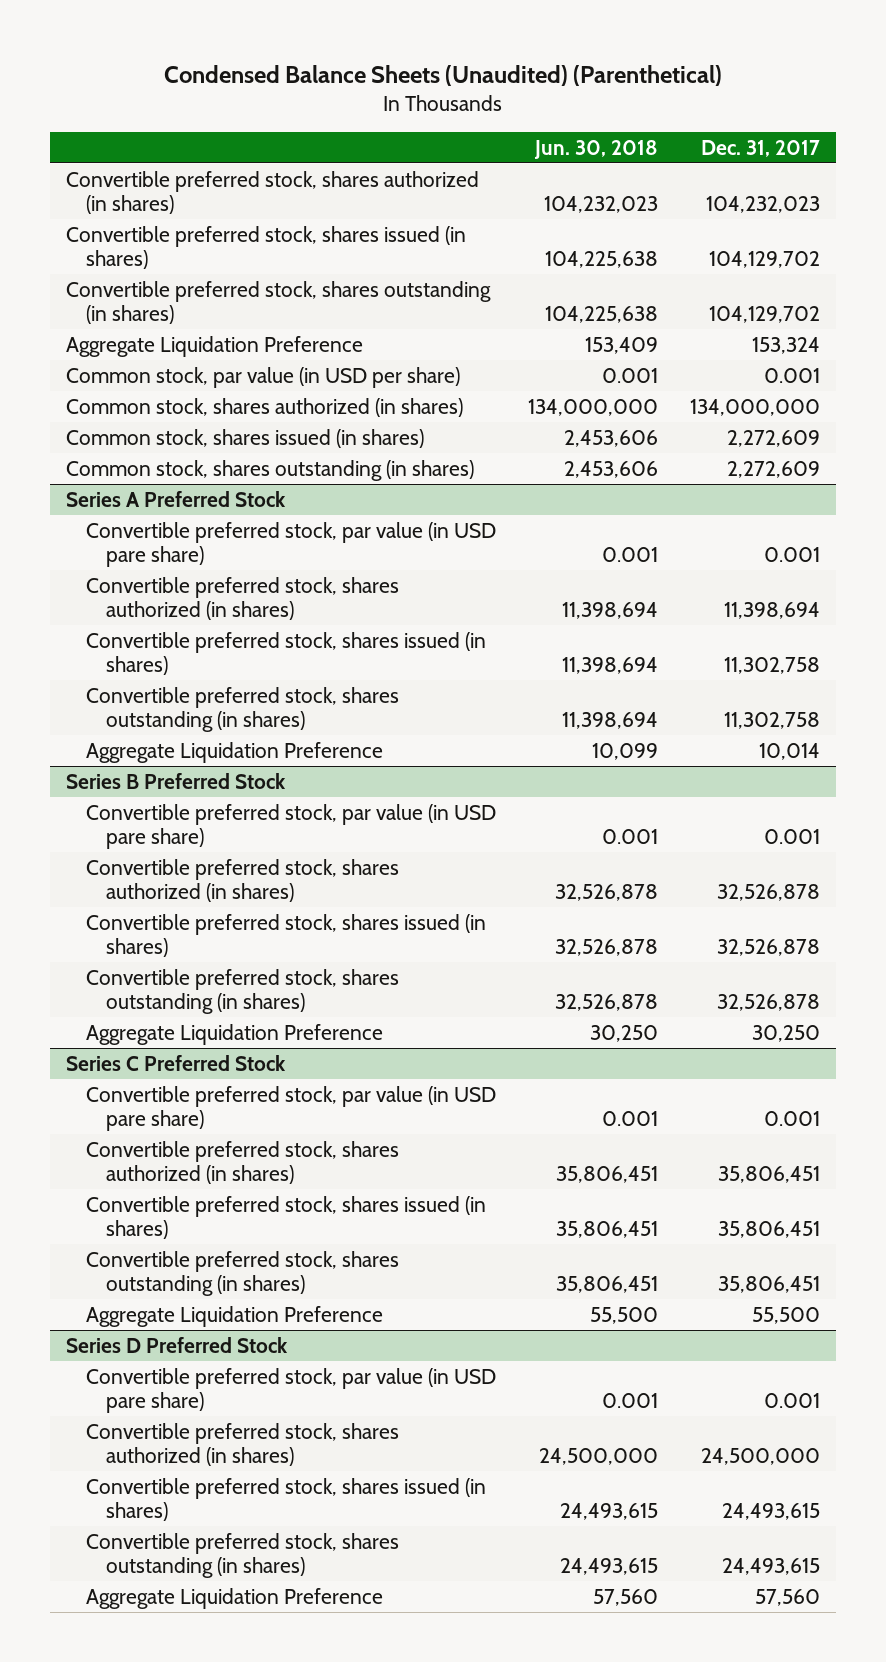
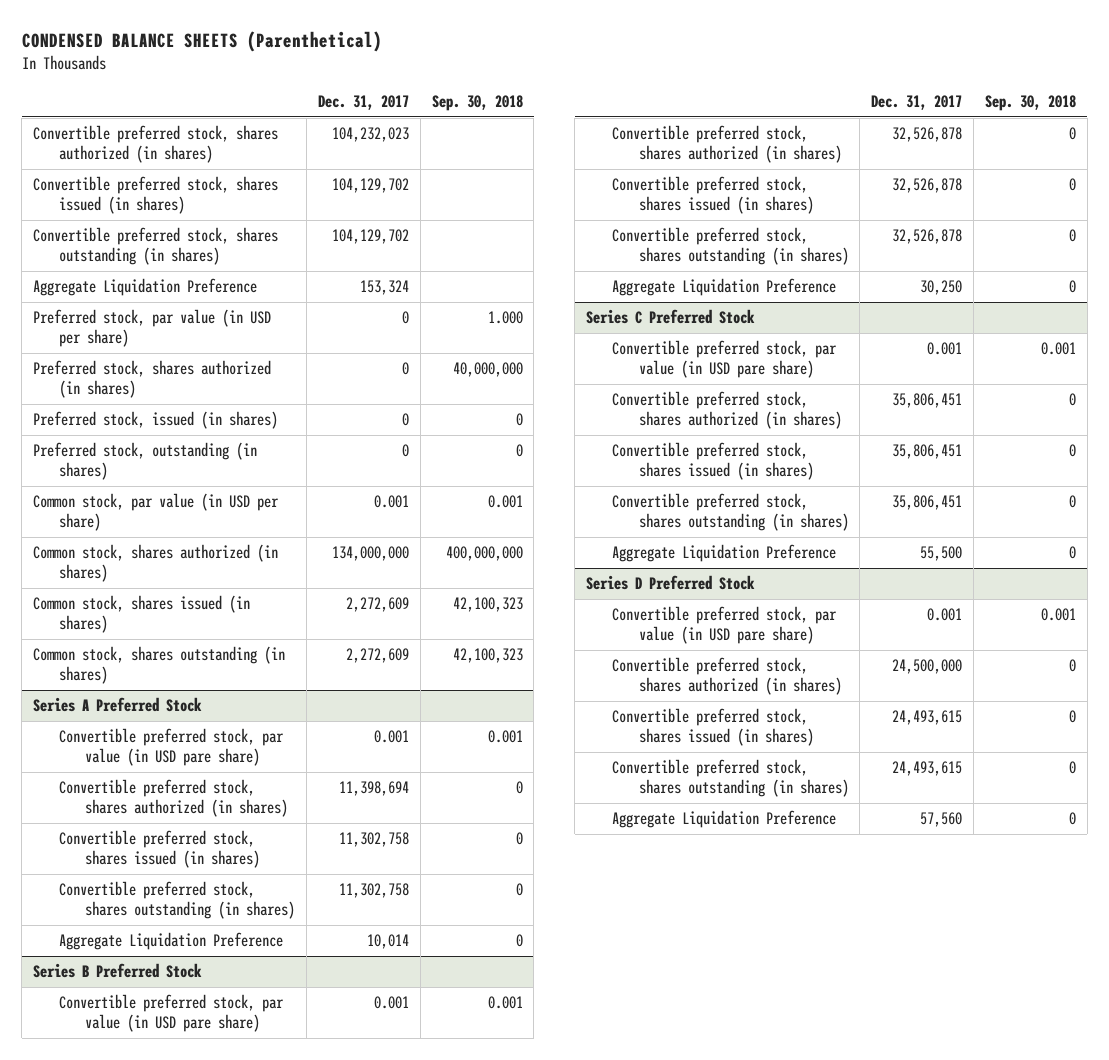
- Condensed Balance Sheets (Unaudited) (Parenthetical)
+ CONDENSED BALANCE SHEETS (Parenthetical)
- | Jun. 30, 2018 | Dec. 31, 2017
+ | Dec. 31, 2017 | Sep. 30, 2018
+ Preferred stock, par value (in USD per share) | 0 | 1.000
+ Preferred stock, shares authorized (in shares) | 0 | 40,000,000
+ Preferred stock, issued (in shares) | 0 | 0
+ Preferred stock, outstanding (in shares) | 0 | 0

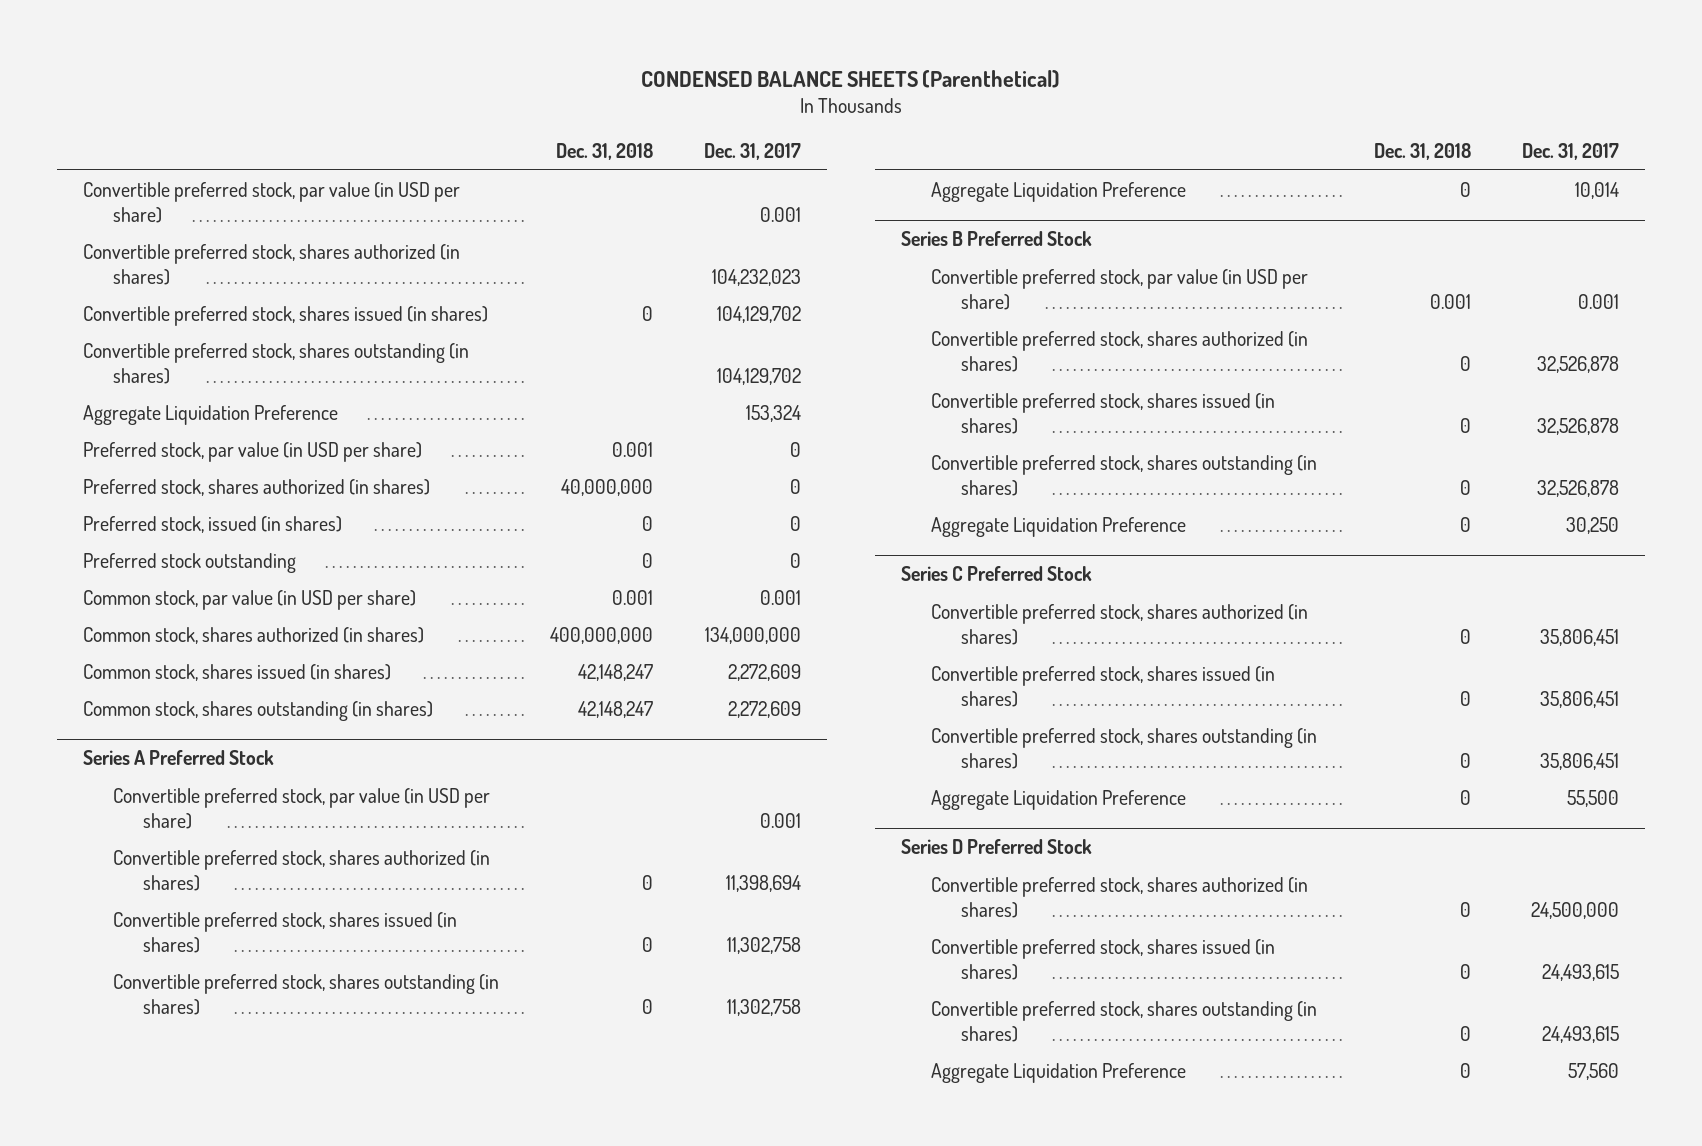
- | Dec. 31, 2017 | Sep. 30, 2018
+ | Dec. 31, 2018 | Dec. 31, 2017
+ Convertible preferred stock, par value (in USD per share) | | 0.001
- Preferred stock, outstanding (in shares) | 0 | 0
+ Preferred stock outstanding | 0 | 0
@ Series A Preferred Stock
- Convertible preferred stock, par value (in USD pare share) | 0.001 | 0.001
+ Convertible preferred stock, par value (in USD per share) | | 0.001
@ Series B Preferred Stock
- Convertible preferred stock, par value (in USD pare share) | 0.001 | 0.001
+ Convertible preferred stock, par value (in USD per share) | 0.001 | 0.001
@ Series C Preferred Stock
- Convertible preferred stock, par value (in USD pare share) | 0.001 | 0.001
@ Series D Preferred Stock
- Convertible preferred stock, par value (in USD pare share) | 0.001 | 0.001

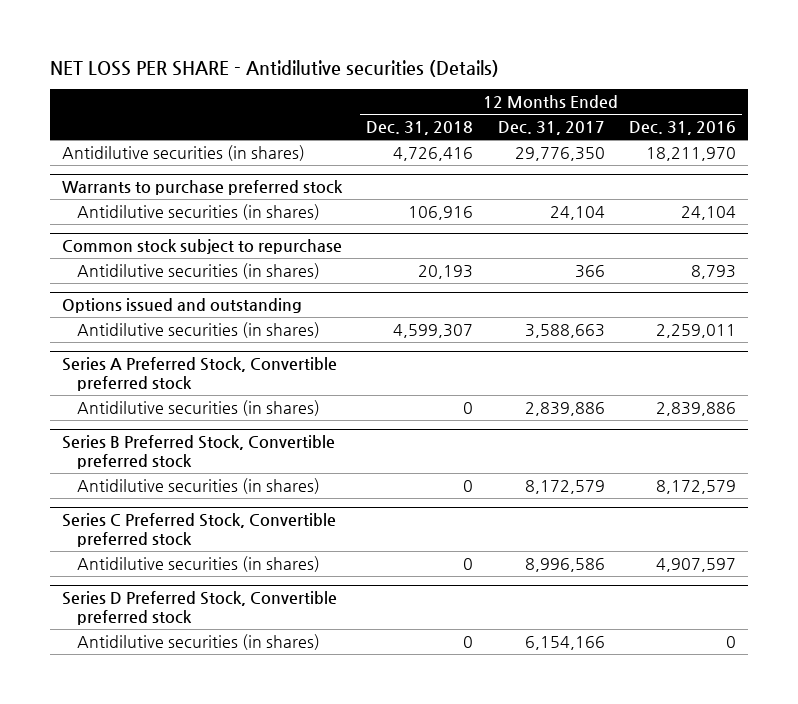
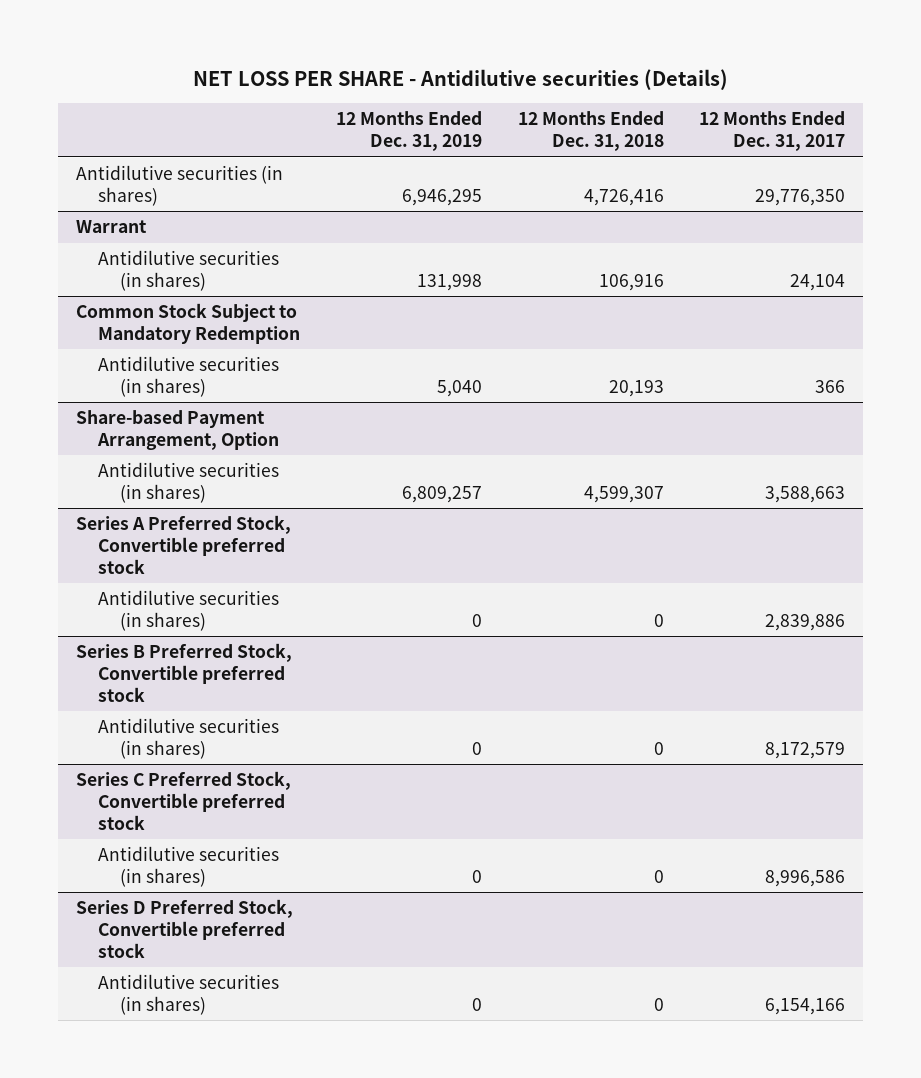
- | 12 Months Ended Dec. 31, 2018 | 12 Months Ended Dec. 31, 2017 | 12 Months Ended Dec. 31, 2016
+ | 12 Months Ended Dec. 31, 2019 | 12 Months Ended Dec. 31, 2018 | 12 Months Ended Dec. 31, 2017
- Warrants to purchase preferred stock
+ Warrant
- Common stock subject to repurchase
+ Common Stock Subject to Mandatory Redemption
- Options issued and outstanding
+ Share-based Payment Arrangement, Option

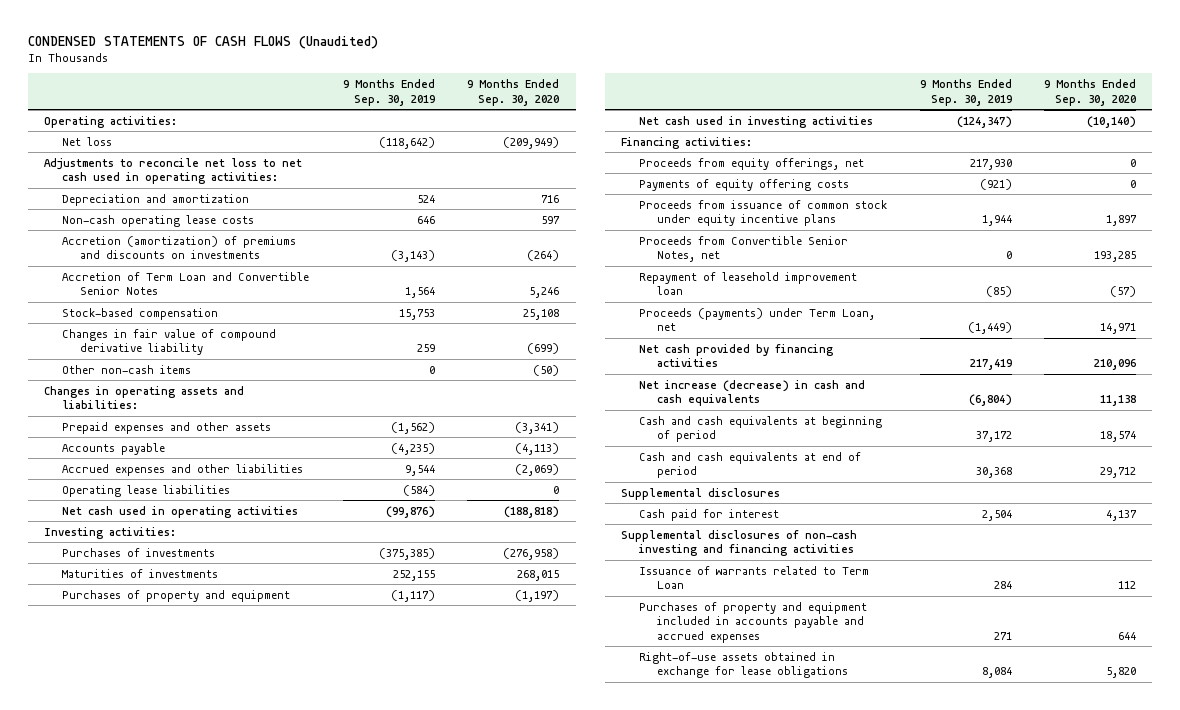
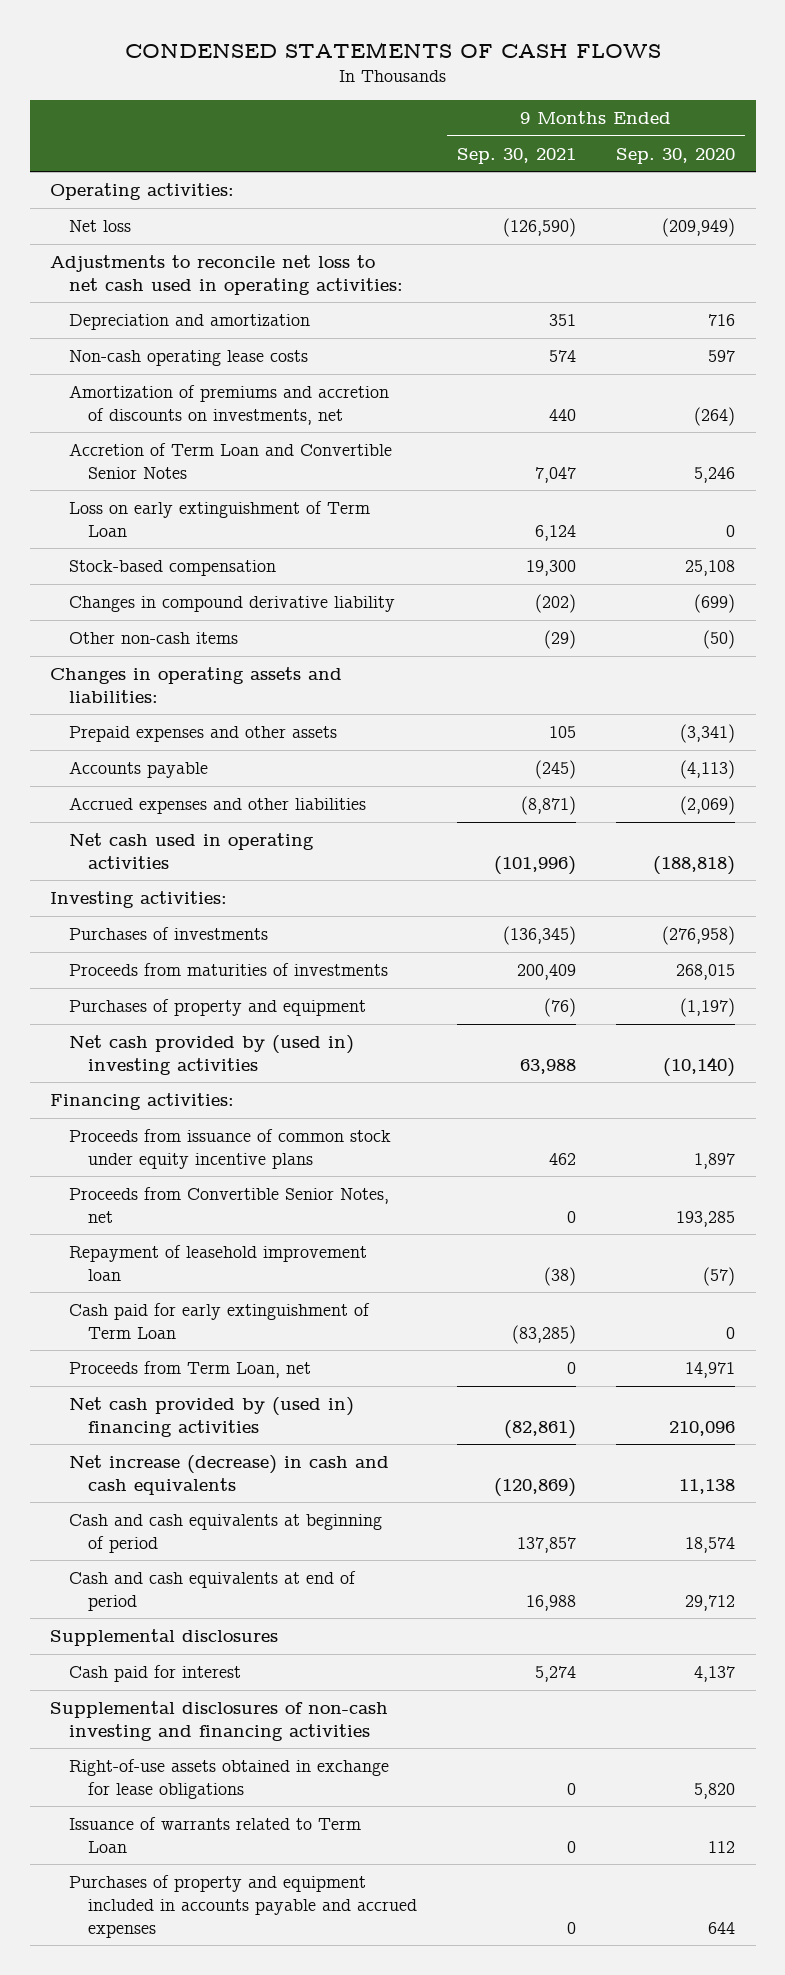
- CONDENSED STATEMENTS OF CASH FLOWS (Unaudited)
+ CONDENSED STATEMENTS OF CASH FLOWS
- | 9 Months Ended Sep. 30, 2019 | 9 Months Ended Sep. 30, 2020
+ | 9 Months Ended Sep. 30, 2021 | 9 Months Ended Sep. 30, 2020
- Accretion (amortization) of premiums and discounts on investments | (3,143) | (264)
+ Amortization of premiums and accretion of discounts on investments, net | 440 | (264)
+ Loss on early extinguishment of Term Loan | 6,124 | 0
- Changes in fair value of compound derivative liability | 259 | (699)
+ Changes in compound derivative liability | (202) | (699)
- Operating lease liabilities | (584) | 0
- Maturities of investments | 252,155 | 268,015
+ Proceeds from maturities of investments | 200,409 | 268,015
- Net cash used in investing activities | (124,347) | (10,140)
+ Net cash provided by (used in) investing activities | 63,988 | (10,140)
- Proceeds from equity offerings, net | 217,930 | 0
- Payments of equity offering costs | (921) | 0
- Proceeds (payments) under Term Loan, net | (1,449) | 14,971
- Net cash provided by financing activities | 217,419 | 210,096
+ Cash paid for early extinguishment of Term Loan | (83,285) | 0
+ Proceeds from Term Loan, net | 0 | 14,971
+ Net cash provided by (used in) financing activities | (82,861) | 210,096
moved up: Right-of-use assets obtained in exchange for lease obligations | 0 | 5,820

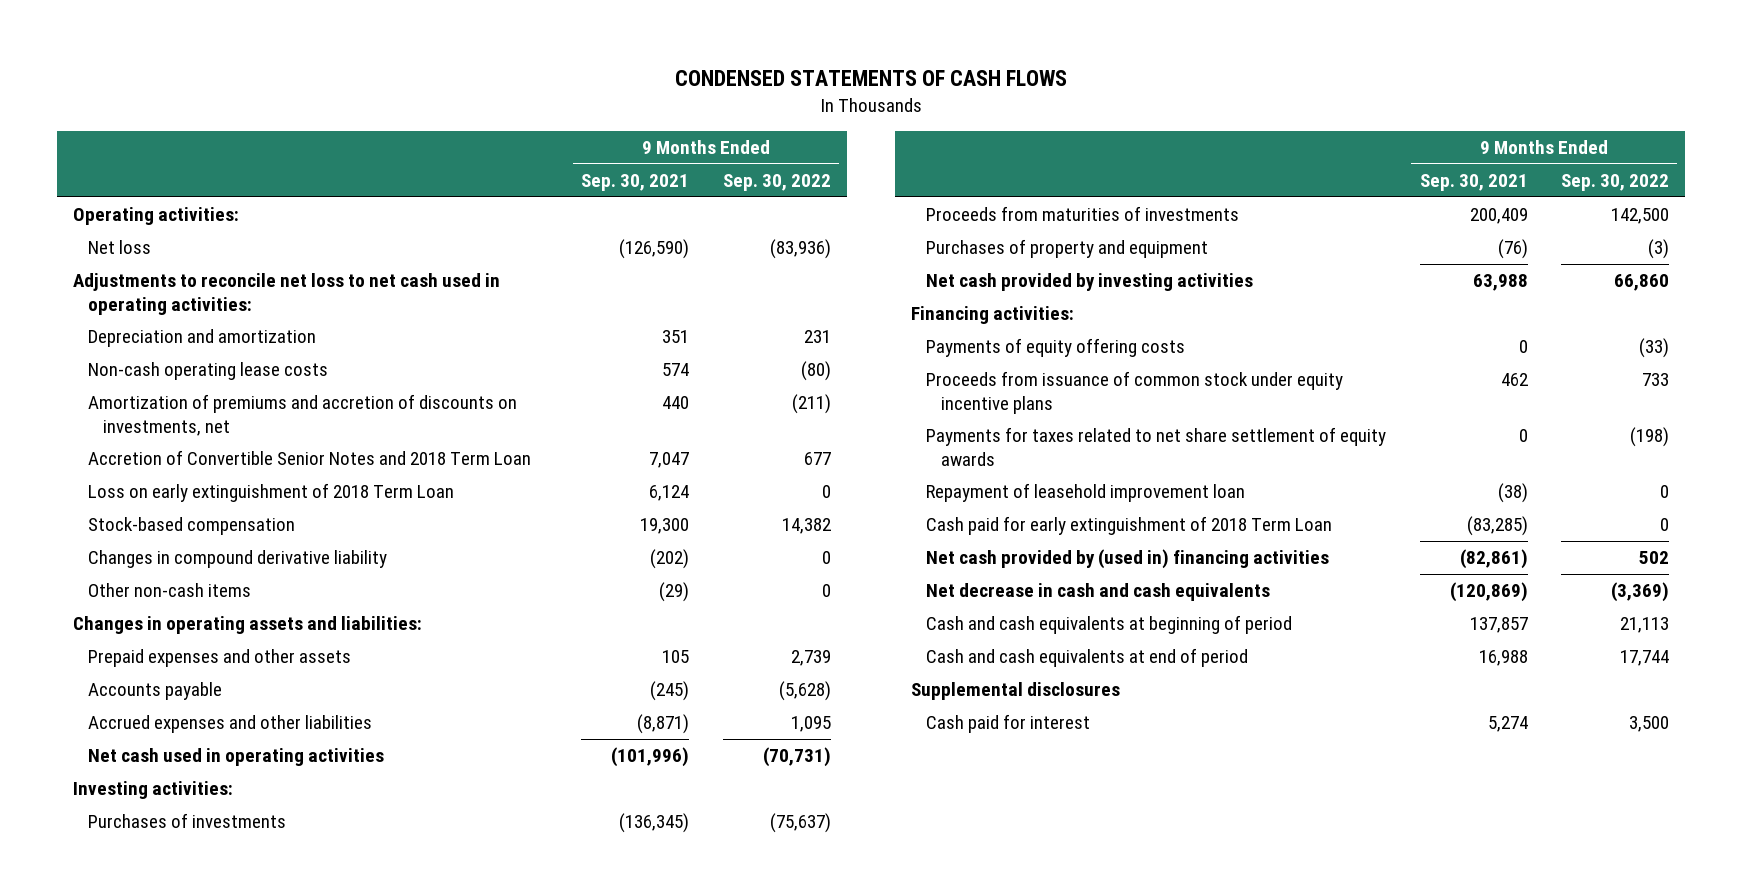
- | 9 Months Ended Sep. 30, 2021 | 9 Months Ended Sep. 30, 2020
+ | 9 Months Ended Sep. 30, 2021 | 9 Months Ended Sep. 30, 2022
- Accretion of Term Loan and Convertible Senior Notes | 7,047 | 5,246
- Loss on early extinguishment of Term Loan | 6,124 | 0
+ Accretion of Convertible Senior Notes and 2018 Term Loan | 7,047 | 677
+ Loss on early extinguishment of 2018 Term Loan | 6,124 | 0
- Net cash provided by (used in) investing activities | 63,988 | (10,140)
+ Net cash provided by investing activities | 63,988 | 66,860
+ Payments of equity offering costs | 0 | (33)
- Proceeds from Convertible Senior Notes, net | 0 | 193,285
+ Payments for taxes related to net share settlement of equity awards | 0 | (198)
- Cash paid for early extinguishment of Term Loan | (83,285) | 0
- Proceeds from Term Loan, net | 0 | 14,971
+ Cash paid for early extinguishment of 2018 Term Loan | (83,285) | 0
- Net increase (decrease) in cash and cash equivalents | (120,869) | 11,138
+ Net decrease in cash and cash equivalents | (120,869) | (3,369)
- Supplemental disclosures of non-cash investing and financing activities
- Right-of-use assets obtained in exchange for lease obligations | 0 | 5,820
- Issuance of warrants related to Term Loan | 0 | 112
- Purchases of property and equipment included in accounts payable and accrued expenses | 0 | 644

